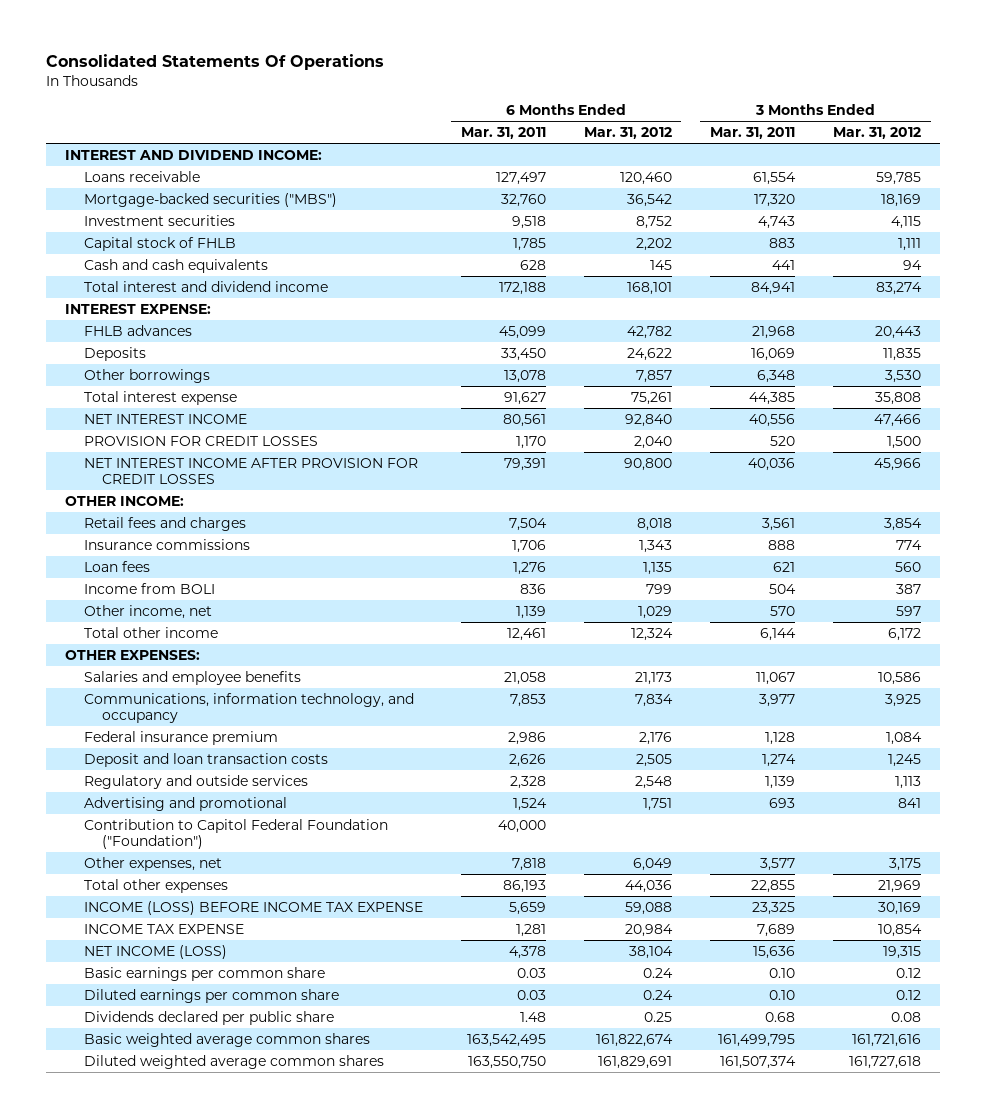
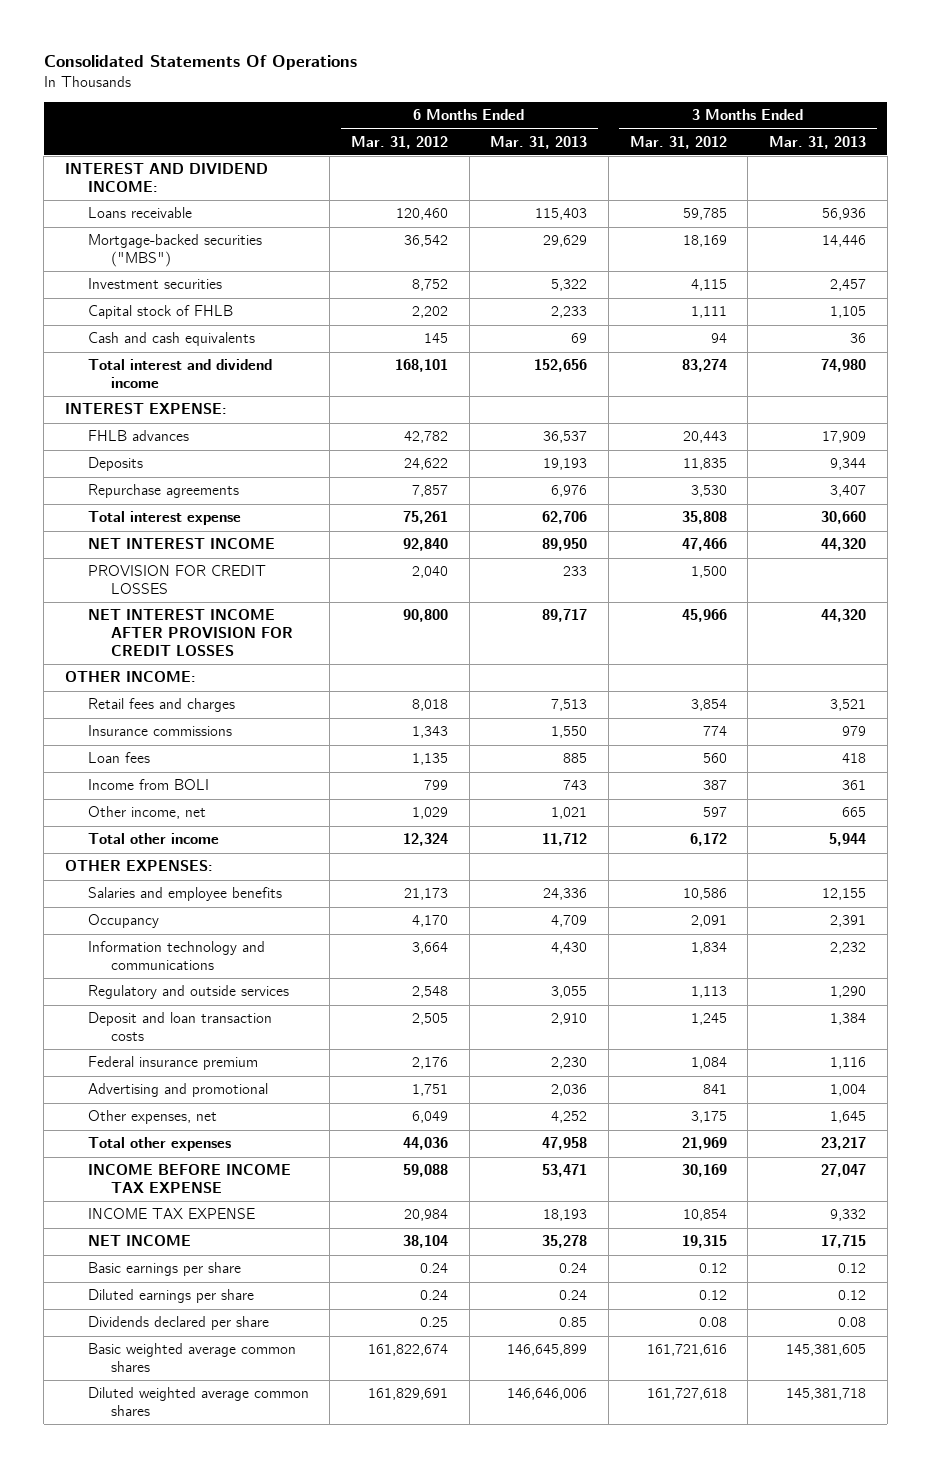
- | 6 Months Ended Mar. 31, 2011 | 6 Months Ended Mar. 31, 2012 | 3 Months Ended Mar. 31, 2011 | 3 Months Ended Mar. 31, 2012
+ | 6 Months Ended Mar. 31, 2012 | 6 Months Ended Mar. 31, 2013 | 3 Months Ended Mar. 31, 2012 | 3 Months Ended Mar. 31, 2013
- Other borrowings | 13,078 | 7,857 | 6,348 | 3,530
+ Repurchase agreements | 7,857 | 6,976 | 3,530 | 3,407
- Communications, information technology, and occupancy | 7,853 | 7,834 | 3,977 | 3,925
+ Occupancy | 4,170 | 4,709 | 2,091 | 2,391
+ Information technology and communications | 3,664 | 4,430 | 1,834 | 2,232
moved down: Deposit and loan transaction costs | 2,505 | 2,910 | 1,245 | 1,384
moved down: Federal insurance premium | 2,176 | 2,230 | 1,084 | 1,116
- Contribution to Capitol Federal Foundation ("Foundation") | 40,000 | | |
- INCOME (LOSS) BEFORE INCOME TAX EXPENSE | 5,659 | 59,088 | 23,325 | 30,169
+ INCOME BEFORE INCOME TAX EXPENSE | 59,088 | 53,471 | 30,169 | 27,047
- NET INCOME (LOSS) | 4,378 | 38,104 | 15,636 | 19,315
- Basic earnings per common share | 0.03 | 0.24 | 0.10 | 0.12
- Diluted earnings per common share | 0.03 | 0.24 | 0.10 | 0.12
- Dividends declared per public share | 1.48 | 0.25 | 0.68 | 0.08
+ NET INCOME | 38,104 | 35,278 | 19,315 | 17,715
+ Basic earnings per share | 0.24 | 0.24 | 0.12 | 0.12
+ Diluted earnings per share | 0.24 | 0.24 | 0.12 | 0.12
+ Dividends declared per share | 0.25 | 0.85 | 0.08 | 0.08

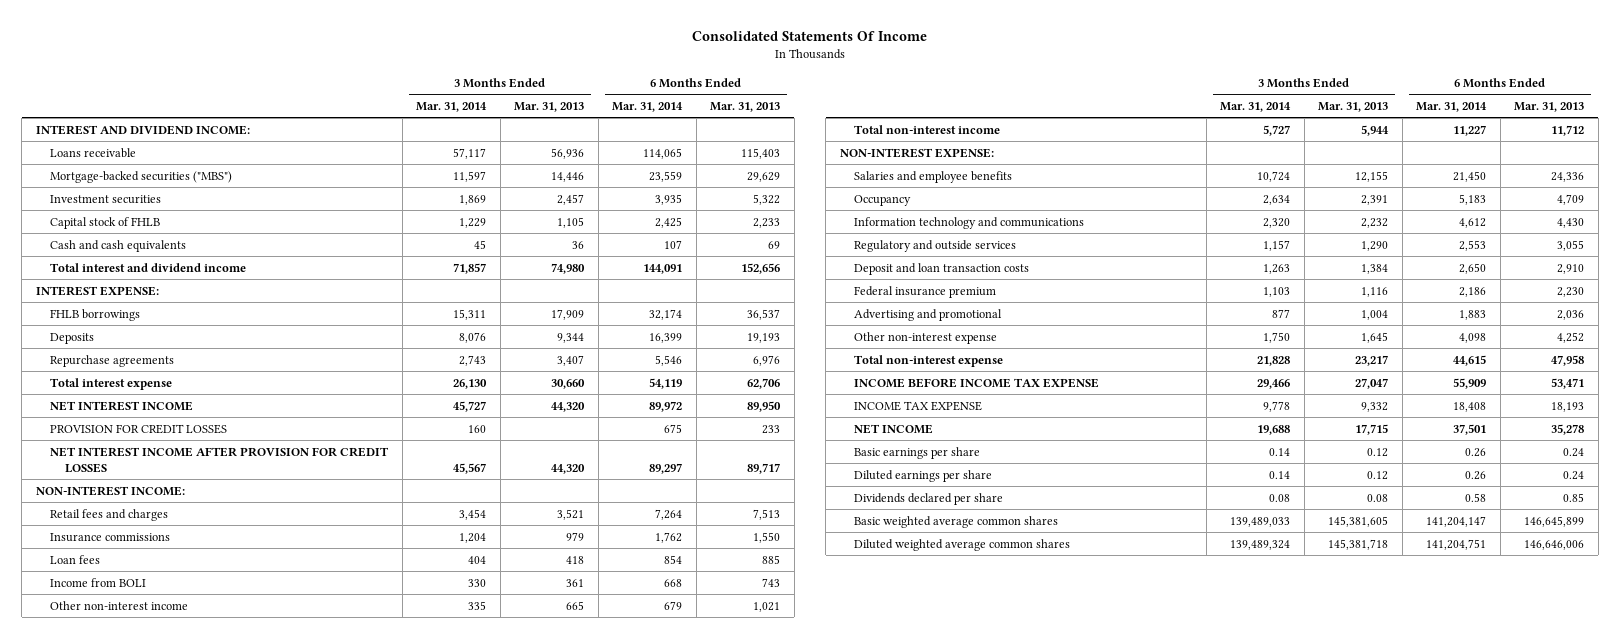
- Consolidated Statements Of Operations
+ Consolidated Statements Of Income
- | 6 Months Ended Mar. 31, 2012 | 6 Months Ended Mar. 31, 2013 | 3 Months Ended Mar. 31, 2012 | 3 Months Ended Mar. 31, 2013
+ | 3 Months Ended Mar. 31, 2014 | 3 Months Ended Mar. 31, 2013 | 6 Months Ended Mar. 31, 2014 | 6 Months Ended Mar. 31, 2013
- FHLB advances | 42,782 | 36,537 | 20,443 | 17,909
+ FHLB borrowings | 15,311 | 17,909 | 32,174 | 36,537
- OTHER INCOME:
+ NON-INTEREST INCOME:
- Other income, net | 1,029 | 1,021 | 597 | 665
- Total other income | 12,324 | 11,712 | 6,172 | 5,944
- OTHER EXPENSES:
+ Other non-interest income | 335 | 665 | 679 | 1,021
+ Total non-interest income | 5,727 | 5,944 | 11,227 | 11,712
+ NON-INTEREST EXPENSE:
- Other expenses, net | 6,049 | 4,252 | 3,175 | 1,645
- Total other expenses | 44,036 | 47,958 | 21,969 | 23,217
+ Other non-interest expense | 1,750 | 1,645 | 4,098 | 4,252
+ Total non-interest expense | 21,828 | 23,217 | 44,615 | 47,958

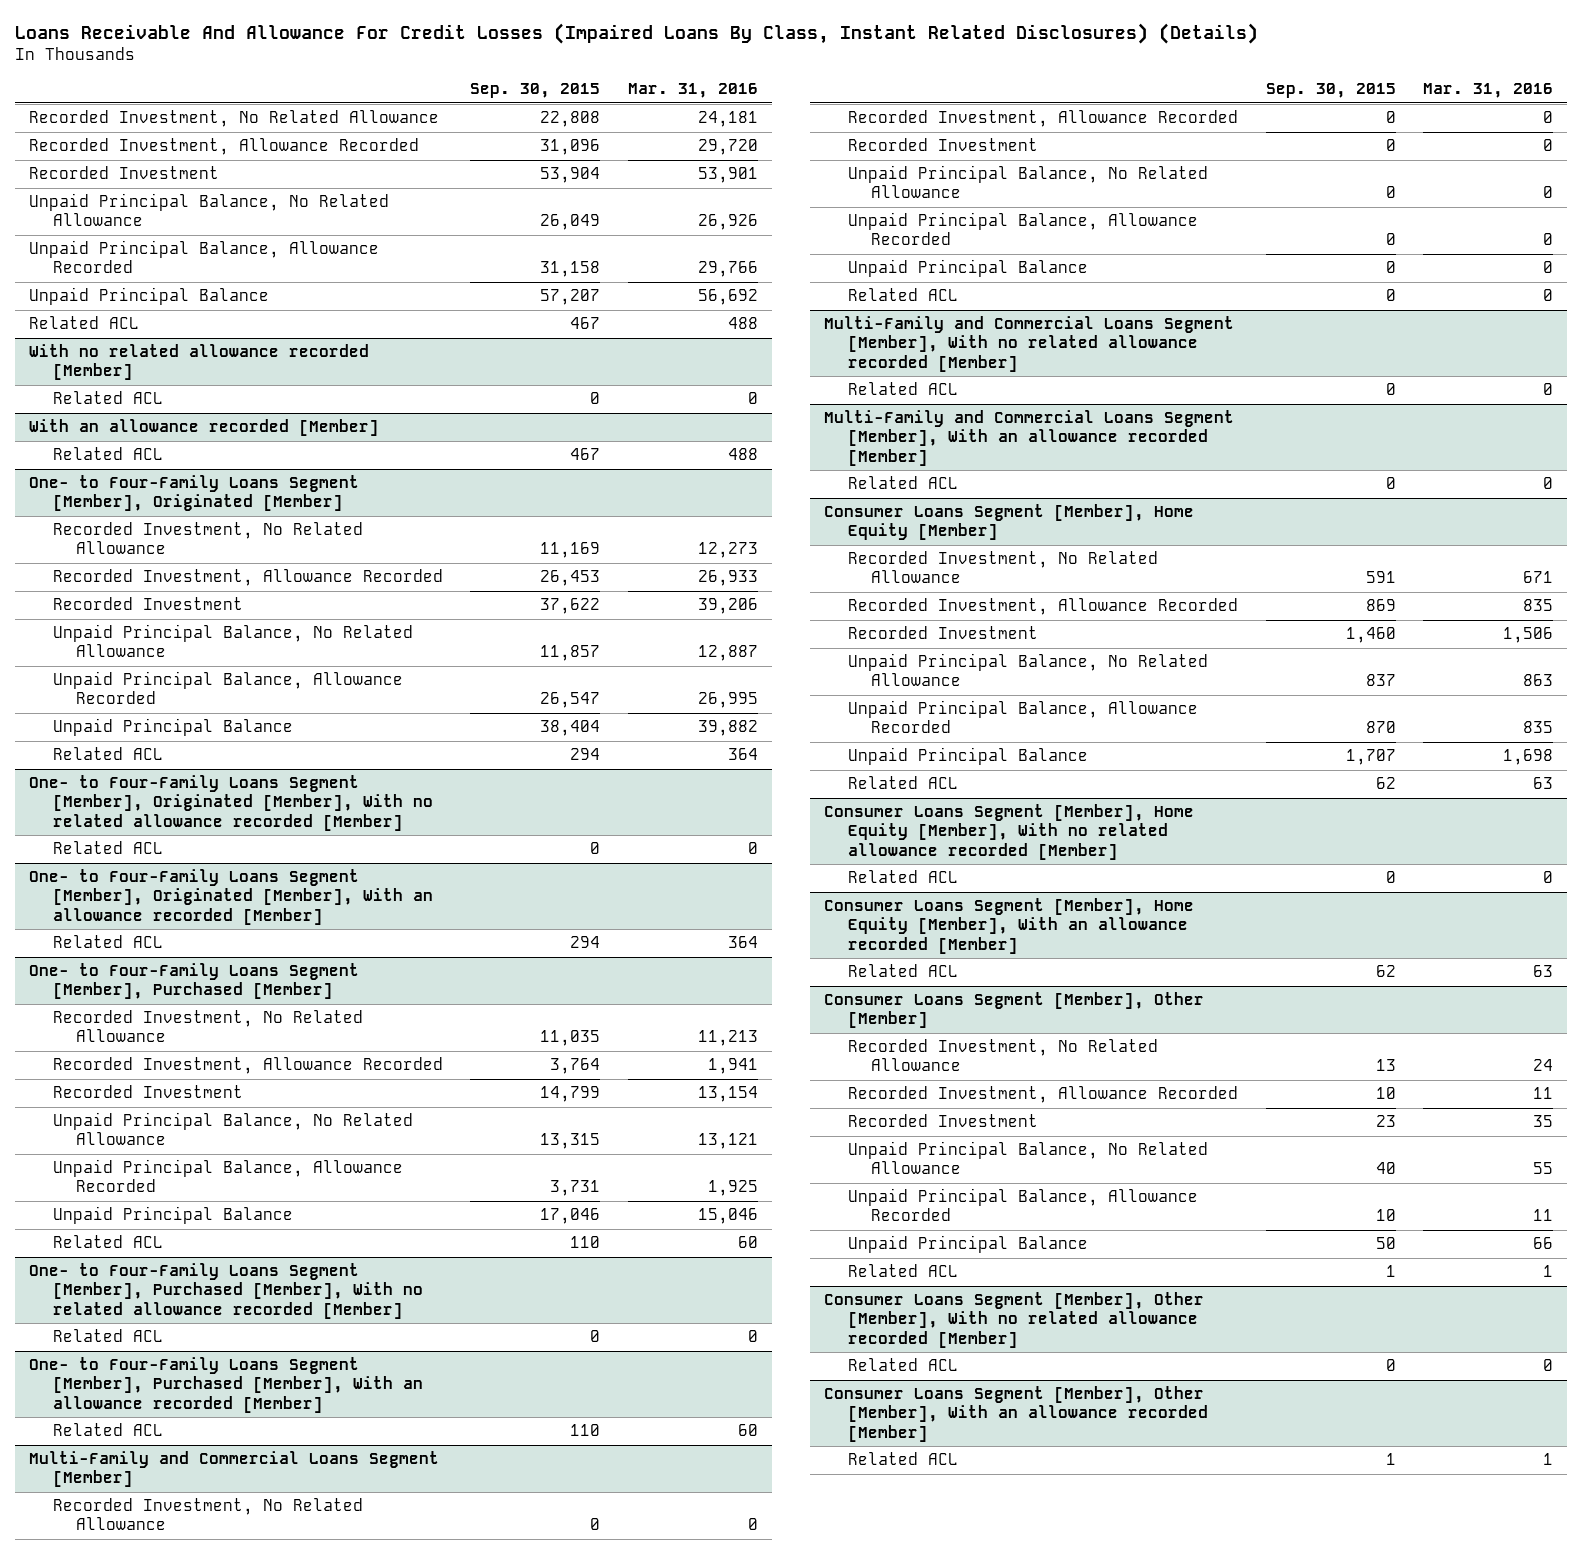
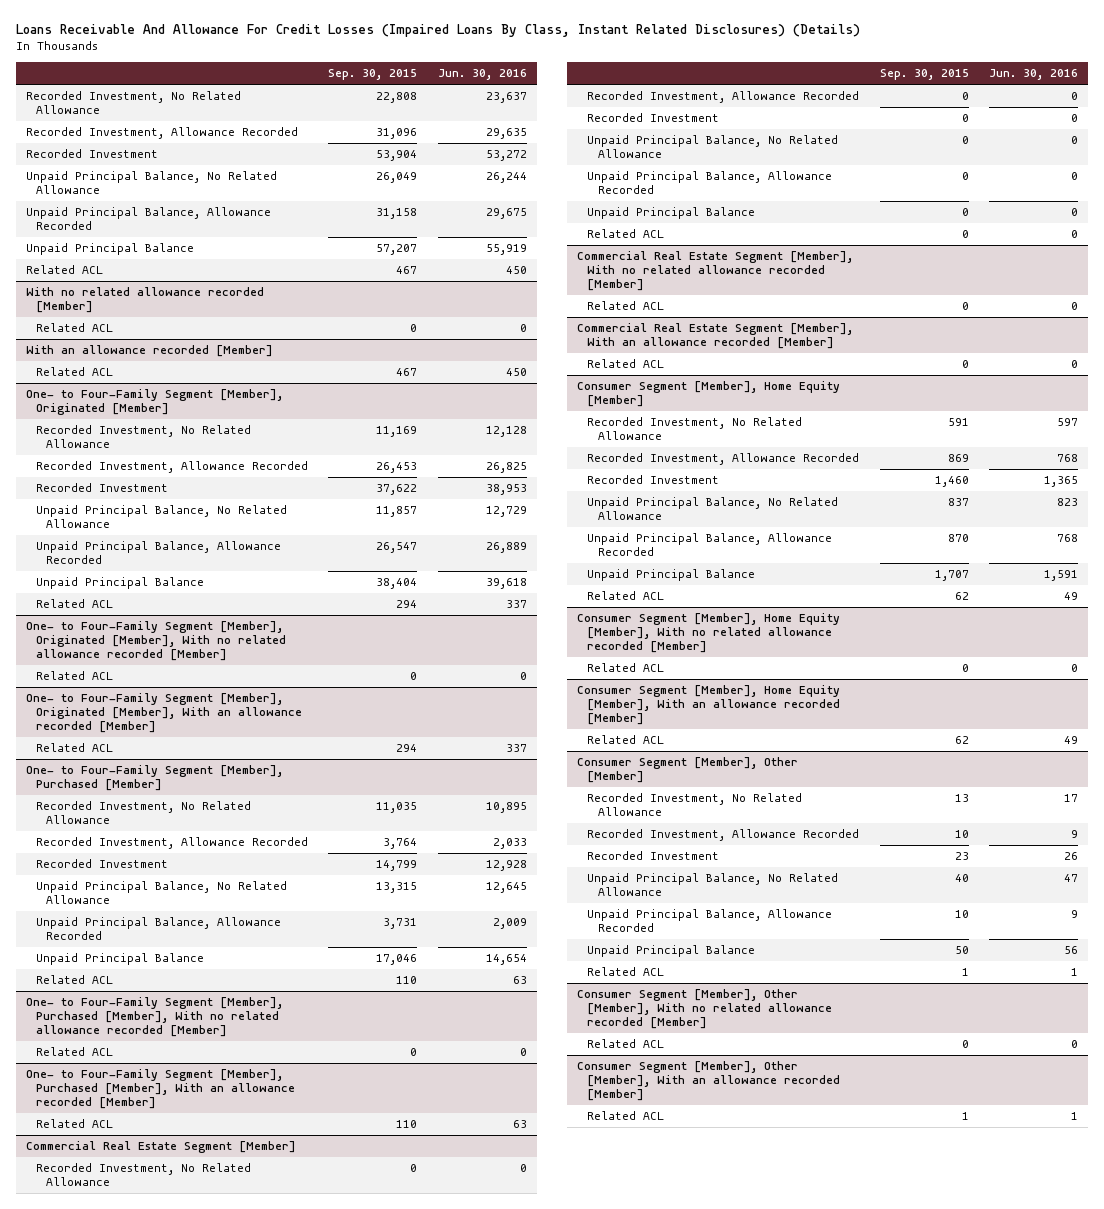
- | Sep. 30, 2015 | Mar. 31, 2016
+ | Sep. 30, 2015 | Jun. 30, 2016
- One- to Four-Family Loans Segment [Member], Originated [Member]
+ One- to Four-Family Segment [Member], Originated [Member]
- One- to Four-Family Loans Segment [Member], Originated [Member], With no related allowance recorded [Member]
+ One- to Four-Family Segment [Member], Originated [Member], With no related allowance recorded [Member]
- One- to Four-Family Loans Segment [Member], Originated [Member], With an allowance recorded [Member]
+ One- to Four-Family Segment [Member], Originated [Member], With an allowance recorded [Member]
- One- to Four-Family Loans Segment [Member], Purchased [Member]
+ One- to Four-Family Segment [Member], Purchased [Member]
- One- to Four-Family Loans Segment [Member], Purchased [Member], With no related allowance recorded [Member]
+ One- to Four-Family Segment [Member], Purchased [Member], With no related allowance recorded [Member]
- One- to Four-Family Loans Segment [Member], Purchased [Member], With an allowance recorded [Member]
+ One- to Four-Family Segment [Member], Purchased [Member], With an allowance recorded [Member]
- Multi-Family and Commercial Loans Segment [Member]
+ Commercial Real Estate Segment [Member]
- Multi-Family and Commercial Loans Segment [Member], With no related allowance recorded [Member]
+ Commercial Real Estate Segment [Member], With no related allowance recorded [Member]
- Multi-Family and Commercial Loans Segment [Member], With an allowance recorded [Member]
+ Commercial Real Estate Segment [Member], With an allowance recorded [Member]
- Consumer Loans Segment [Member], Home Equity [Member]
+ Consumer Segment [Member], Home Equity [Member]
- Consumer Loans Segment [Member], Home Equity [Member], With no related allowance recorded [Member]
+ Consumer Segment [Member], Home Equity [Member], With no related allowance recorded [Member]
- Consumer Loans Segment [Member], Home Equity [Member], With an allowance recorded [Member]
+ Consumer Segment [Member], Home Equity [Member], With an allowance recorded [Member]
- Consumer Loans Segment [Member], Other [Member]
+ Consumer Segment [Member], Other [Member]
- Consumer Loans Segment [Member], Other [Member], With no related allowance recorded [Member]
+ Consumer Segment [Member], Other [Member], With no related allowance recorded [Member]
- Consumer Loans Segment [Member], Other [Member], With an allowance recorded [Member]
+ Consumer Segment [Member], Other [Member], With an allowance recorded [Member]

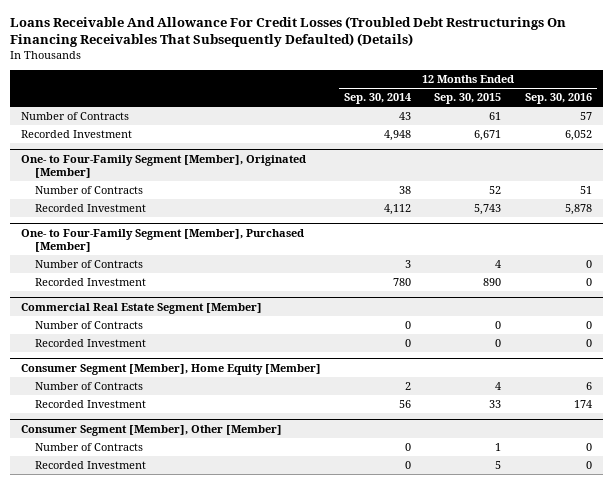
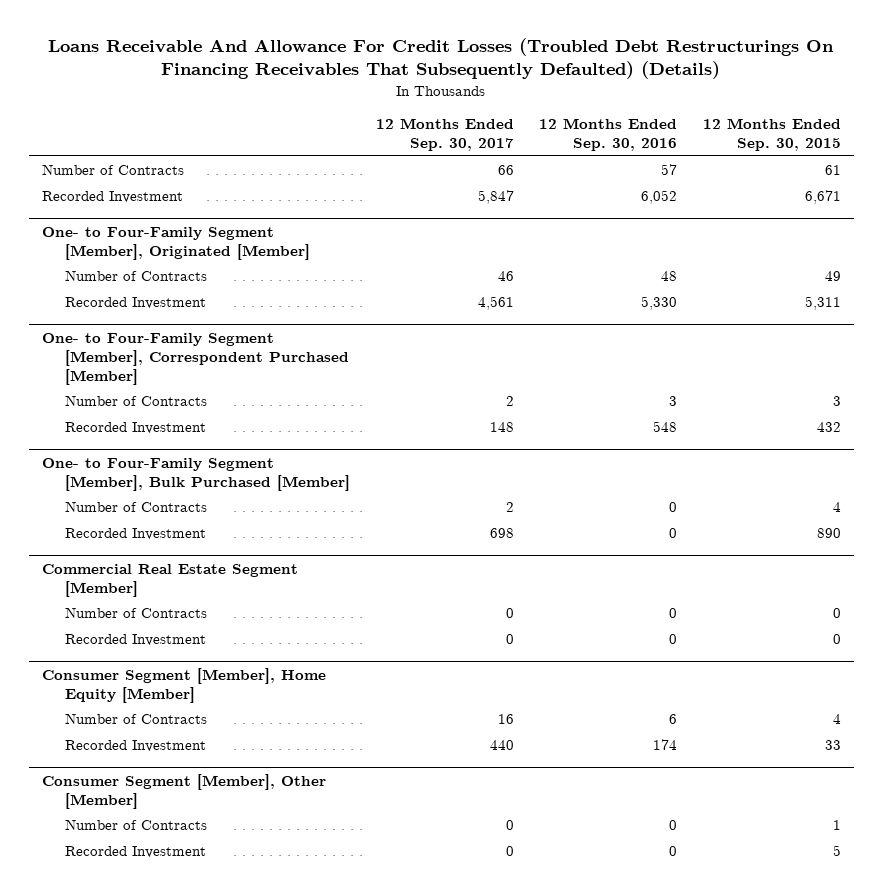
- | 12 Months Ended Sep. 30, 2014 | 12 Months Ended Sep. 30, 2015 | 12 Months Ended Sep. 30, 2016
+ | 12 Months Ended Sep. 30, 2017 | 12 Months Ended Sep. 30, 2016 | 12 Months Ended Sep. 30, 2015
@ One- to Four-Family Segment [Member], Originated [Member]
- Number of Contracts | 38 | 52 | 51
- Recorded Investment | 4,112 | 5,743 | 5,878
- One- to Four-Family Segment [Member], Purchased [Member]
@ One- to Four-Family Segment [Member], Originated [Member]
+ Number of Contracts | 46 | 48 | 49
+ Recorded Investment | 4,561 | 5,330 | 5,311
+ One- to Four-Family Segment [Member], Correspondent Purchased [Member]
+ Number of Contracts | 2 | 3 | 3
+ Recorded Investment | 148 | 548 | 432
+ One- to Four-Family Segment [Member], Bulk Purchased [Member]

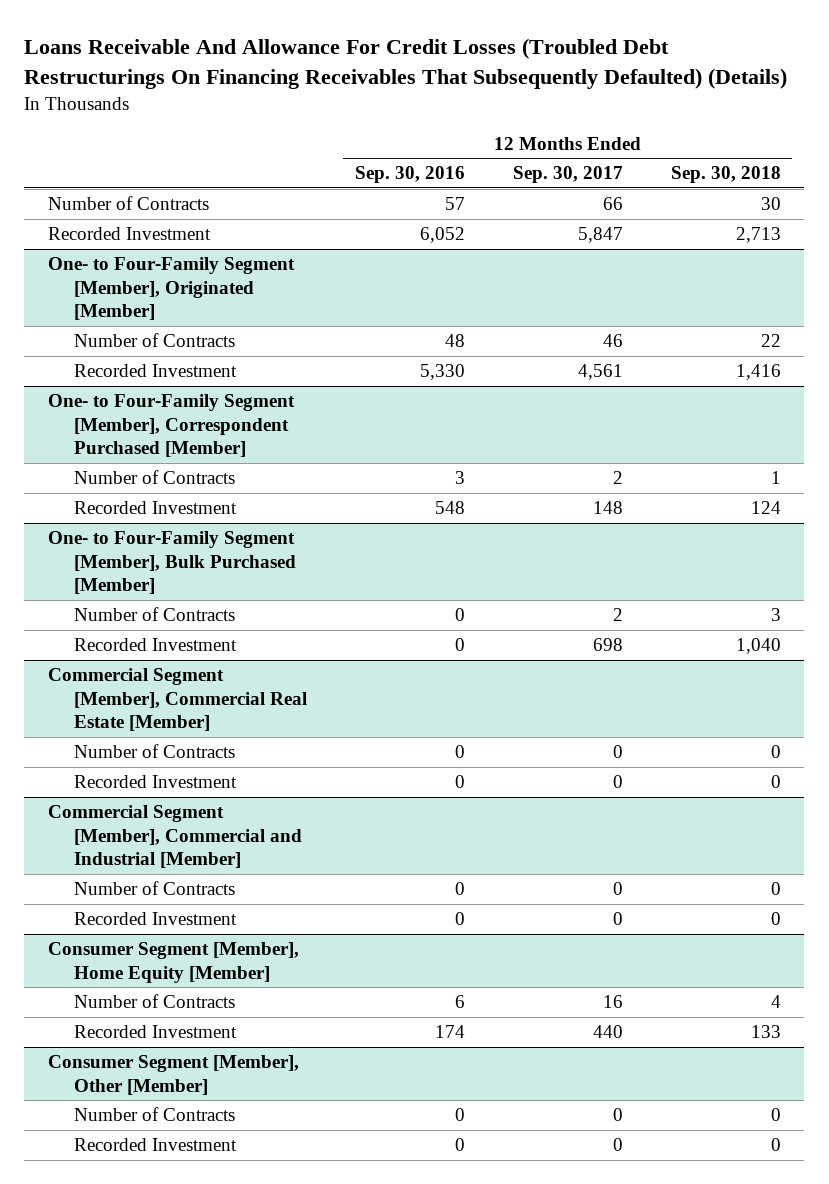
- | 12 Months Ended Sep. 30, 2017 | 12 Months Ended Sep. 30, 2016 | 12 Months Ended Sep. 30, 2015
+ | 12 Months Ended Sep. 30, 2016 | 12 Months Ended Sep. 30, 2017 | 12 Months Ended Sep. 30, 2018
- Commercial Real Estate Segment [Member]
+ Commercial Segment [Member], Commercial Real Estate [Member]
+ Commercial Segment [Member], Commercial and Industrial [Member]
+ Number of Contracts | 0 | 0 | 0
+ Recorded Investment | 0 | 0 | 0

